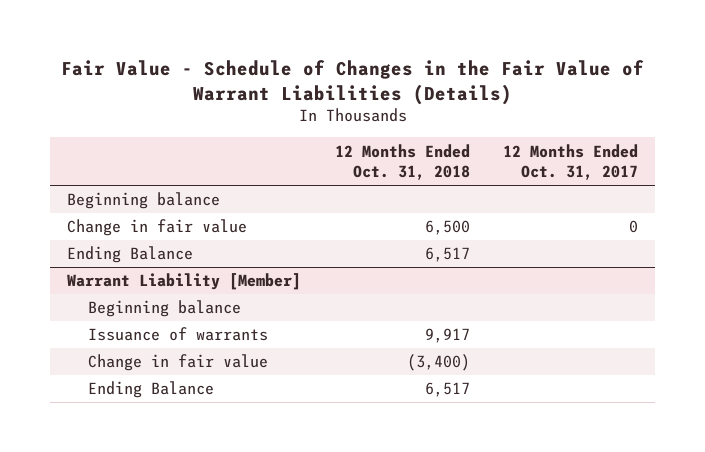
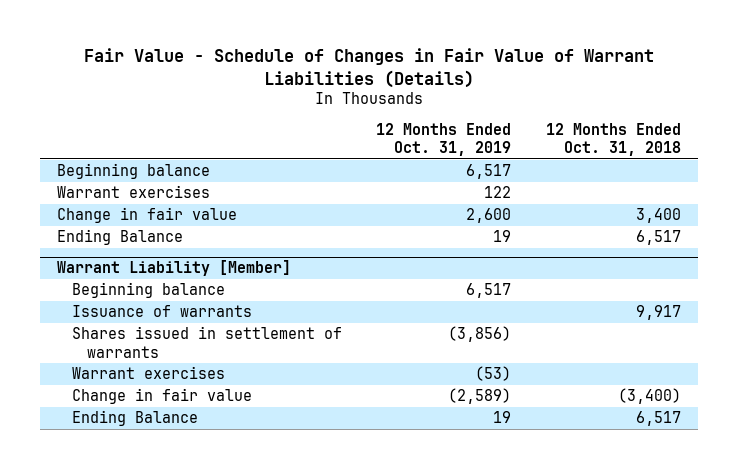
- Fair Value - Schedule of Changes in the Fair Value of Warrant Liabilities (Details)
+ Fair Value - Schedule of Changes in Fair Value of Warrant Liabilities (Details)
- | 12 Months Ended Oct. 31, 2018 | 12 Months Ended Oct. 31, 2017
+ | 12 Months Ended Oct. 31, 2019 | 12 Months Ended Oct. 31, 2018
- Change in fair value | 6,500 | 0
+ Warrant exercises | 122 |
+ Change in fair value | 2,600 | 3,400
@ Warrant Liability [Member]
+ Shares issued in settlement of warrants | (3,856) |
+ Warrant exercises | (53) |

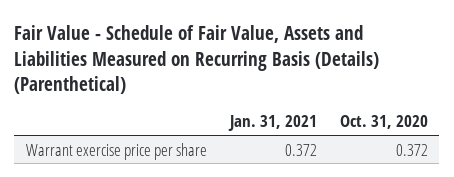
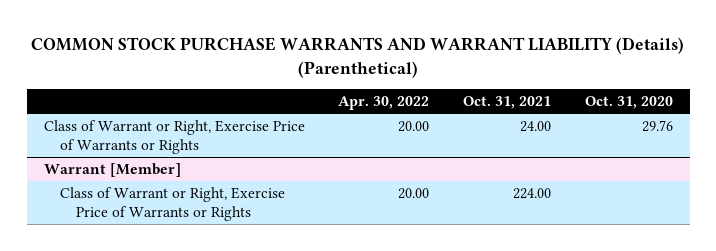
- Fair Value - Schedule of Fair Value, Assets and Liabilities Measured on Recurring Basis (Details) (Parenthetical)
+ COMMON STOCK PURCHASE WARRANTS AND WARRANT LIABILITY (Details) (Parenthetical)
- | Jan. 31, 2021 | Oct. 31, 2020
+ | Apr. 30, 2022 | Oct. 31, 2021 | Oct. 31, 2020
- Warrant exercise price per share | 0.372 | 0.372
+ Class of Warrant or Right, Exercise Price of Warrants or Rights | 20.00 | 24.00 | 29.76
+ Warrant [Member]
+ Class of Warrant or Right, Exercise Price of Warrants or Rights | 20.00 | 224.00 |

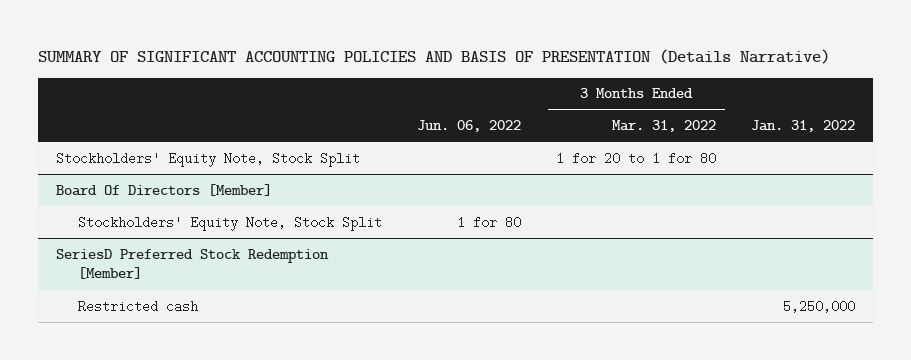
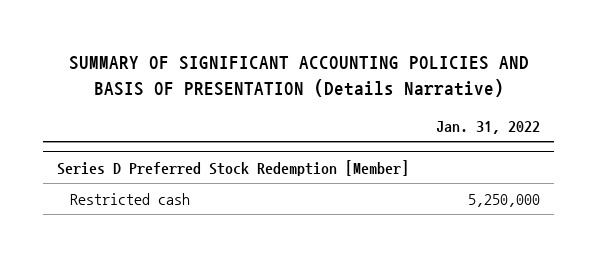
- | Jun. 06, 2022 | 3 Months Ended Mar. 31, 2022 | Jan. 31, 2022
+ | Jan. 31, 2022
- Stockholders' Equity Note, Stock Split | | 1 for 20 to 1 for 80 |
- Board Of Directors [Member]
- Stockholders' Equity Note, Stock Split | 1 for 80 | |
- SeriesD Preferred Stock Redemption [Member]
+ Series D Preferred Stock Redemption [Member]

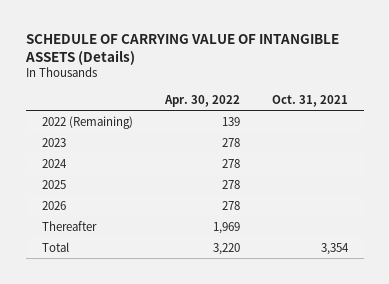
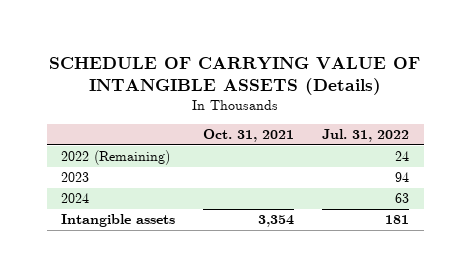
- | Apr. 30, 2022 | Oct. 31, 2021
+ | Oct. 31, 2021 | Jul. 31, 2022
- 2025 | 278 |
- 2026 | 278 |
- Thereafter | 1,969 |
- Total | 3,220 | 3,354
+ Intangible assets | 3,354 | 181

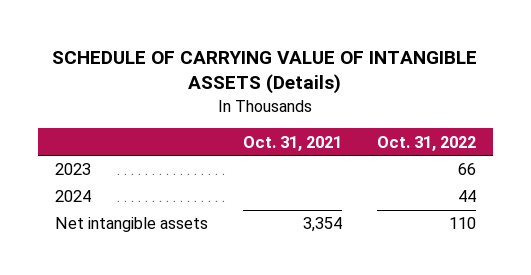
- | Oct. 31, 2021 | Jul. 31, 2022
+ | Oct. 31, 2021 | Oct. 31, 2022
- 2022 (Remaining) | | 24
- Intangible assets | 3,354 | 181
+ Net intangible assets | 3,354 | 110

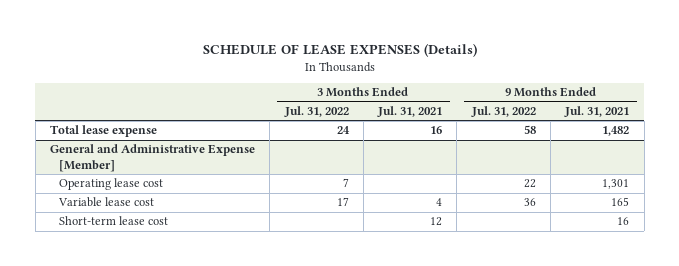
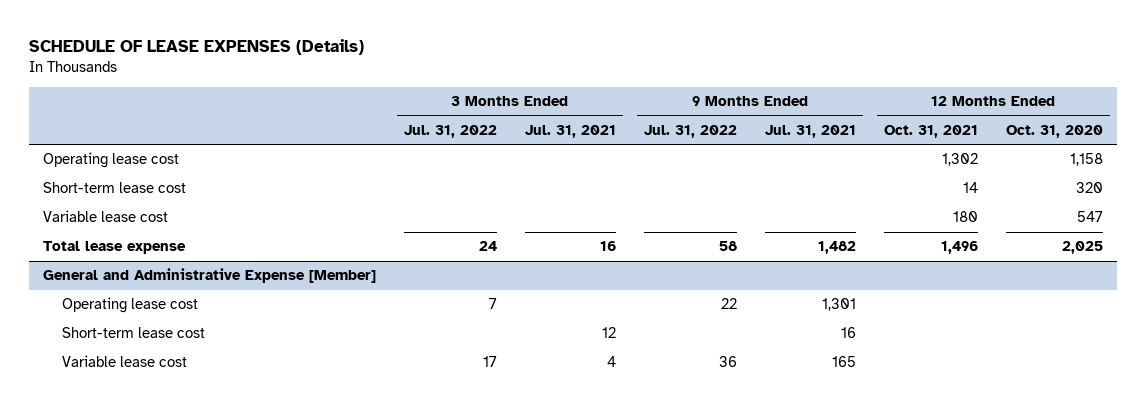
- | 3 Months Ended Jul. 31, 2022 | 3 Months Ended Jul. 31, 2021 | 9 Months Ended Jul. 31, 2022 | 9 Months Ended Jul. 31, 2021
+ | 3 Months Ended Jul. 31, 2022 | 3 Months Ended Jul. 31, 2021 | 9 Months Ended Jul. 31, 2022 | 9 Months Ended Jul. 31, 2021 | 12 Months Ended Oct. 31, 2021 | 12 Months Ended Oct. 31, 2020
+ Operating lease cost | | | | | 1,302 | 1,158
+ Short-term lease cost | | | | | 14 | 320
+ Variable lease cost | | | | | 180 | 547
@ General and Administrative Expense [Member]
moved down: Variable lease cost | 17 | 4 | 36 | 165 | |

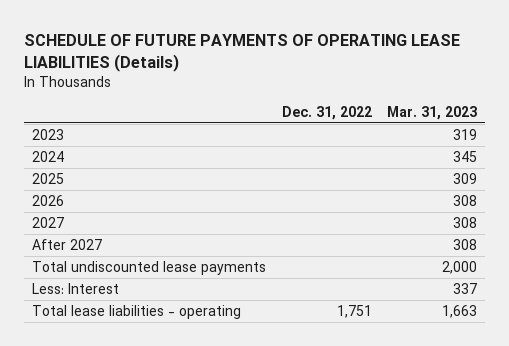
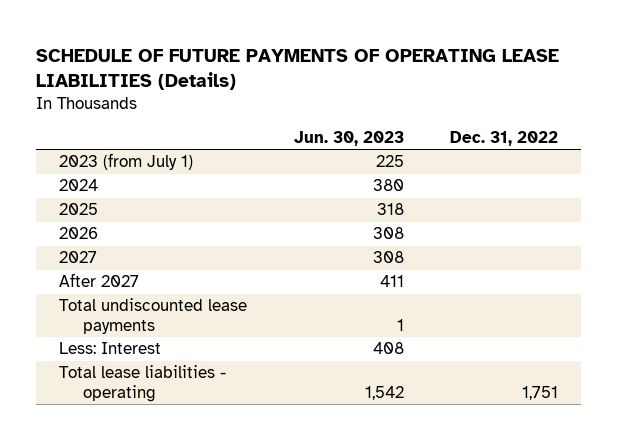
- | Dec. 31, 2022 | Mar. 31, 2023
+ | Jun. 30, 2023 | Dec. 31, 2022
- 2023 | | 319
+ 2023 (from July 1) | 225 |

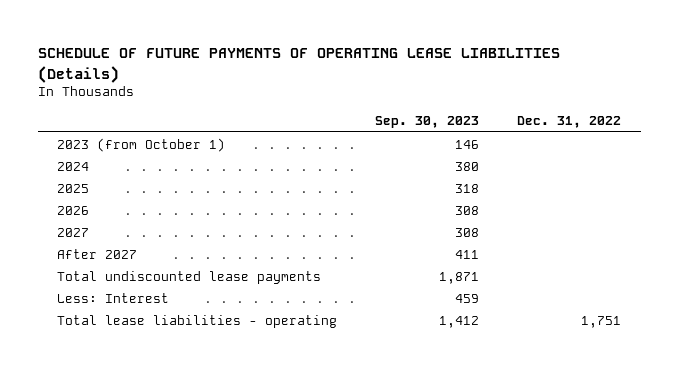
- | Jun. 30, 2023 | Dec. 31, 2022
+ | Sep. 30, 2023 | Dec. 31, 2022
- 2023 (from July 1) | 225 |
+ 2023 (from October 1) | 146 |

